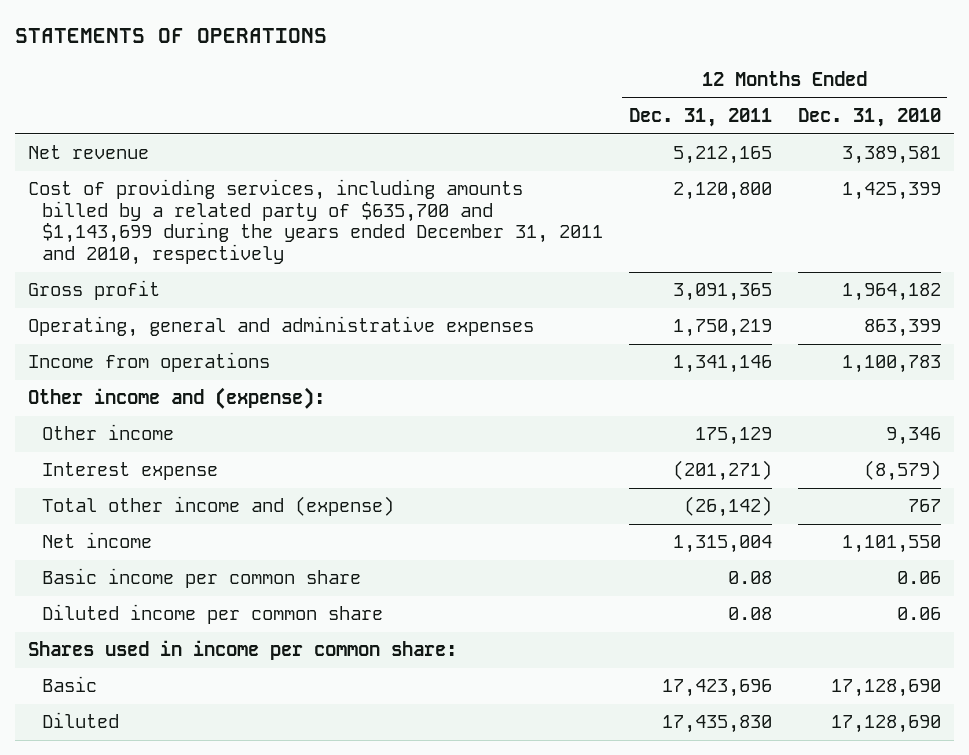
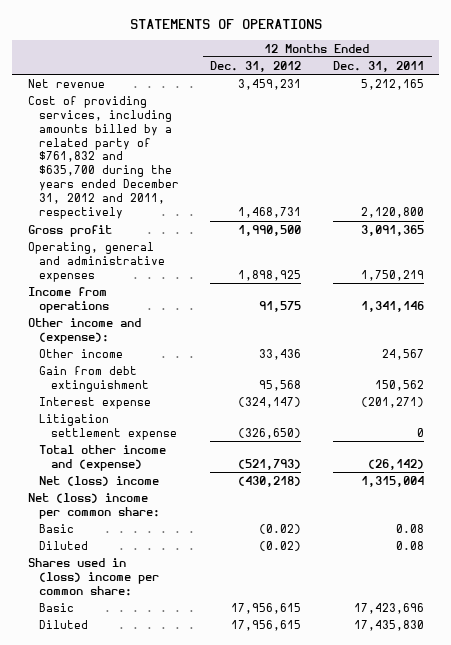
- | 12 Months Ended Dec. 31, 2011 | 12 Months Ended Dec. 31, 2010
+ | 12 Months Ended Dec. 31, 2012 | 12 Months Ended Dec. 31, 2011
- Cost of providing services, including amounts billed by a related party of $635,700 and $1,143,699 during the years ended December 31, 2011 and 2010, respectively | 2,120,800 | 1,425,399
+ Cost of providing services, including amounts billed by a related party of $761,832 and $635,700 during the years ended December 31, 2012 and 2011, respectively | 1,468,731 | 2,120,800
- Other income | 175,129 | 9,346
+ Other income | 33,436 | 24,567
+ Gain from debt extinguishment | 95,568 | 150,562
+ Litigation settlement expense | (326,650) | 0
- Net income | 1,315,004 | 1,101,550
- Basic income per common share | 0.08 | 0.06
- Diluted income per common share | 0.08 | 0.06
- Shares used in income per common share:
+ Net (loss) income | (430,218) | 1,315,004
+ Net (loss) income per common share:
+ Basic | (0.02) | 0.08
+ Diluted | (0.02) | 0.08
+ Shares used in (loss) income per common share:

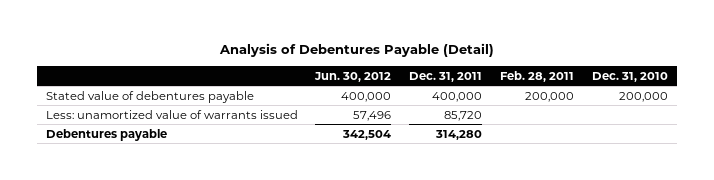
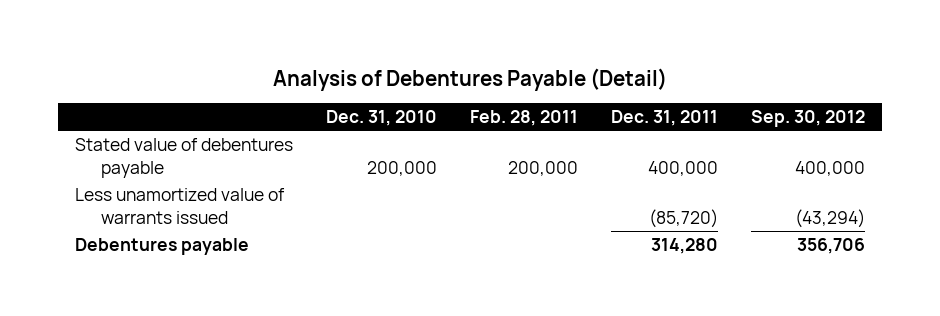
- | Jun. 30, 2012 | Dec. 31, 2011 | Feb. 28, 2011 | Dec. 31, 2010
+ | Dec. 31, 2010 | Feb. 28, 2011 | Dec. 31, 2011 | Sep. 30, 2012
- Less: unamortized value of warrants issued | 57,496 | 85,720 | |
+ Less unamortized value of warrants issued | | | (85,720) | (43,294)

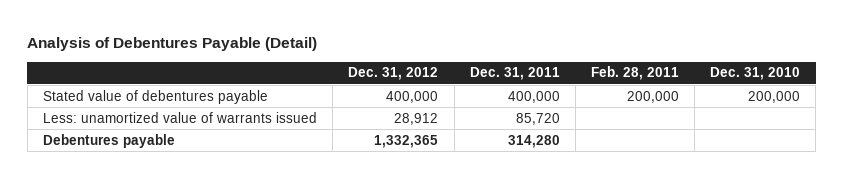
- | Dec. 31, 2010 | Feb. 28, 2011 | Dec. 31, 2011 | Sep. 30, 2012
+ | Dec. 31, 2012 | Dec. 31, 2011 | Feb. 28, 2011 | Dec. 31, 2010
- Less unamortized value of warrants issued | | | (85,720) | (43,294)
+ Less: unamortized value of warrants issued | 28,912 | 85,720 | |

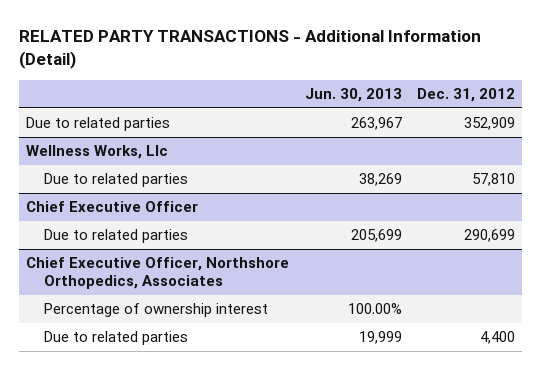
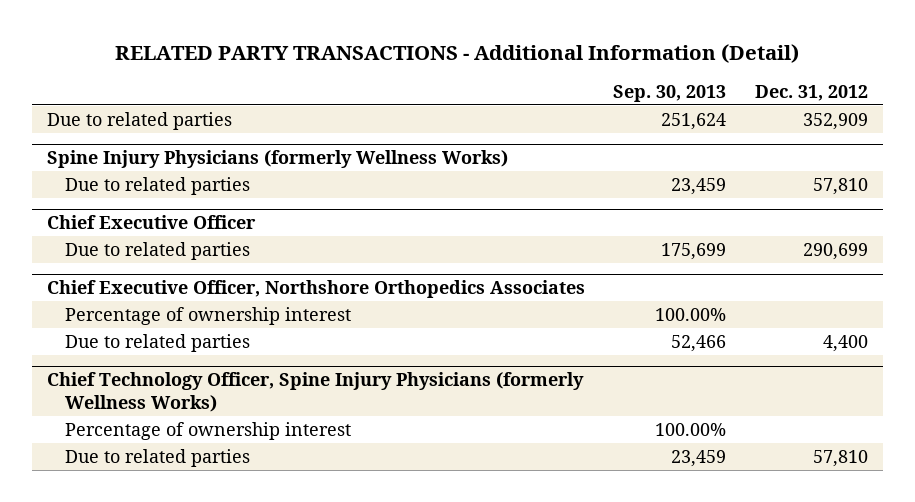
- | Jun. 30, 2013 | Dec. 31, 2012
+ | Sep. 30, 2013 | Dec. 31, 2012
- Wellness Works, Llc
+ Spine Injury Physicians (formerly Wellness Works)
- Chief Executive Officer, Northshore Orthopedics, Associates
+ Chief Executive Officer, Northshore Orthopedics Associates
+ Chief Technology Officer, Spine Injury Physicians (formerly Wellness Works)
+ Percentage of ownership interest | 100.00% |
+ Due to related parties | 23,459 | 57,810

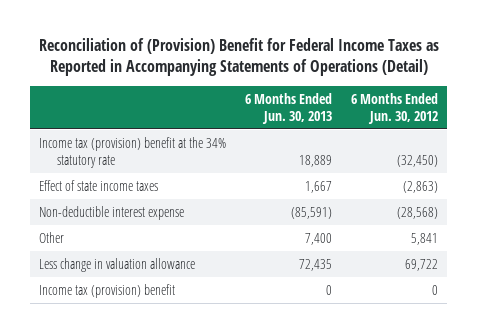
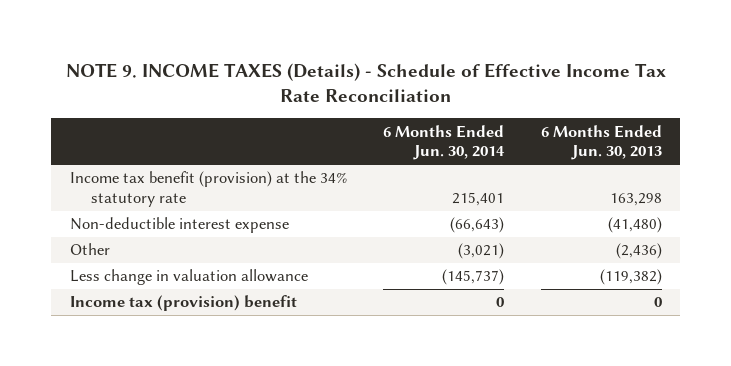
- Reconciliation of (Provision) Benefit for Federal Income Taxes as Reported in Accompanying Statements of Operations (Detail)
+ NOTE 9. INCOME TAXES (Details) - Schedule of Effective Income Tax Rate Reconciliation
- | 6 Months Ended Jun. 30, 2013 | 6 Months Ended Jun. 30, 2012
+ | 6 Months Ended Jun. 30, 2014 | 6 Months Ended Jun. 30, 2013
- Income tax (provision) benefit at the 34% statutory rate | 18,889 | (32,450)
- Effect of state income taxes | 1,667 | (2,863)
- Non-deductible interest expense | (85,591) | (28,568)
- Other | 7,400 | 5,841
- Less change in valuation allowance | 72,435 | 69,722
+ Income tax benefit (provision) at the 34% statutory rate | 215,401 | 163,298
+ Non-deductible interest expense | (66,643) | (41,480)
+ Other | (3,021) | (2,436)
+ Less change in valuation allowance | (145,737) | (119,382)

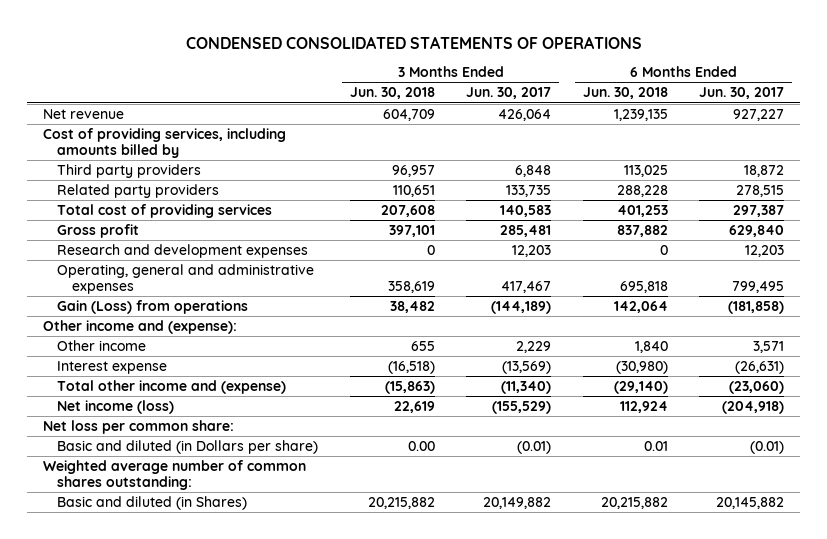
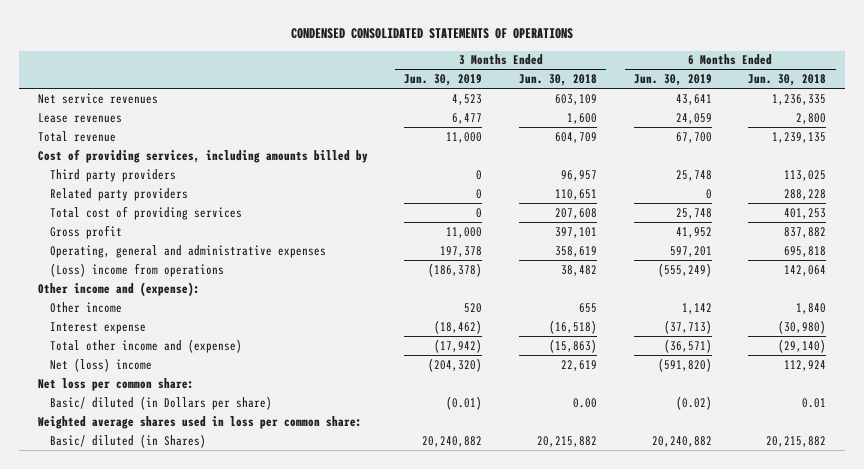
- | 3 Months Ended Jun. 30, 2018 | 3 Months Ended Jun. 30, 2017 | 6 Months Ended Jun. 30, 2018 | 6 Months Ended Jun. 30, 2017
+ | 3 Months Ended Jun. 30, 2019 | 3 Months Ended Jun. 30, 2018 | 6 Months Ended Jun. 30, 2019 | 6 Months Ended Jun. 30, 2018
- Net revenue | 604,709 | 426,064 | 1,239,135 | 927,227
+ Net service revenues | 4,523 | 603,109 | 43,641 | 1,236,335
+ Lease revenues | 6,477 | 1,600 | 24,059 | 2,800
+ Total revenue | 11,000 | 604,709 | 67,700 | 1,239,135
- Research and development expenses | 0 | 12,203 | 0 | 12,203
- Gain (Loss) from operations | 38,482 | (144,189) | 142,064 | (181,858)
+ (Loss) income from operations | (186,378) | 38,482 | (555,249) | 142,064
- Net income (loss) | 22,619 | (155,529) | 112,924 | (204,918)
+ Net (loss) income | (204,320) | 22,619 | (591,820) | 112,924
- Basic and diluted (in Dollars per share) | 0.00 | (0.01) | 0.01 | (0.01)
- Weighted average number of common shares outstanding:
- Basic and diluted (in Shares) | 20,215,882 | 20,149,882 | 20,215,882 | 20,145,882
+ Basic/ diluted (in Dollars per share) | (0.01) | 0.00 | (0.02) | 0.01
+ Weighted average shares used in loss per common share:
+ Basic/ diluted (in Shares) | 20,240,882 | 20,215,882 | 20,240,882 | 20,215,882

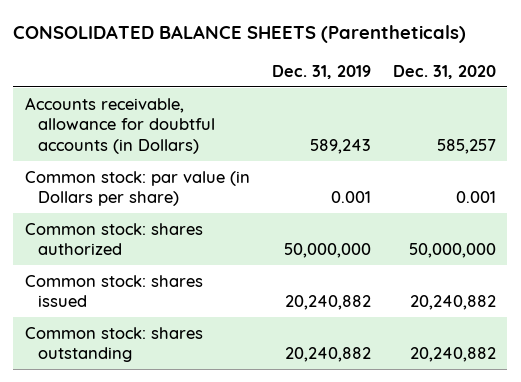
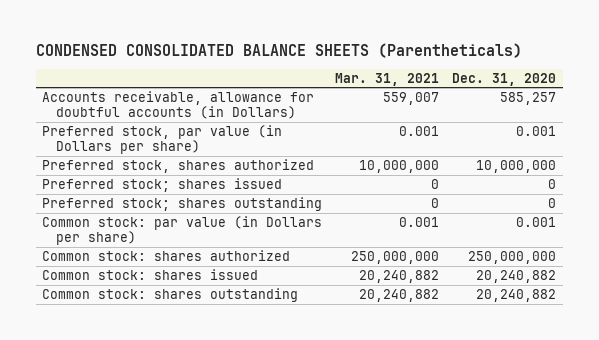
- CONSOLIDATED BALANCE SHEETS (Parentheticals)
+ CONDENSED CONSOLIDATED BALANCE SHEETS (Parentheticals)
- | Dec. 31, 2019 | Dec. 31, 2020
+ | Mar. 31, 2021 | Dec. 31, 2020
+ Preferred stock, par value (in Dollars per share) | 0.001 | 0.001
+ Preferred stock, shares authorized | 10,000,000 | 10,000,000
+ Preferred stock; shares issued | 0 | 0
+ Preferred stock; shares outstanding | 0 | 0
- Common stock: shares authorized | 50,000,000 | 50,000,000
+ Common stock: shares authorized | 250,000,000 | 250,000,000

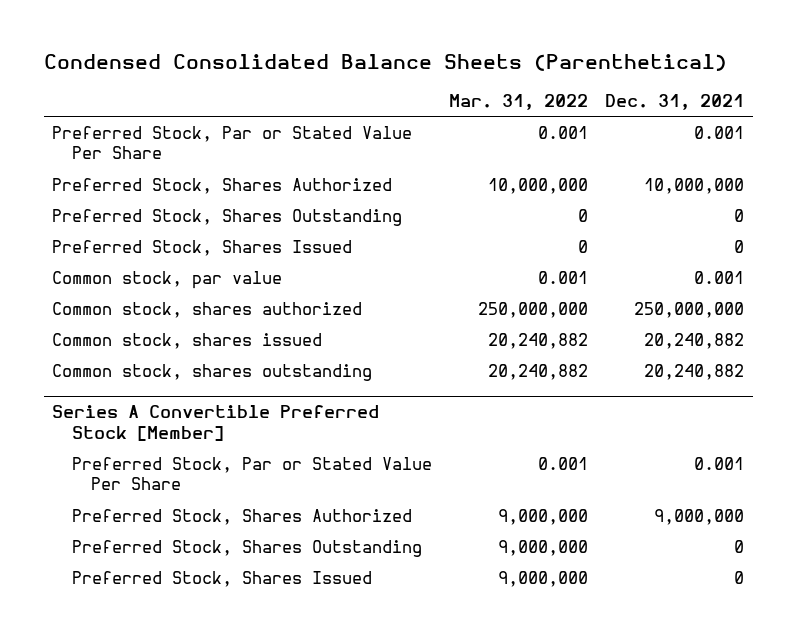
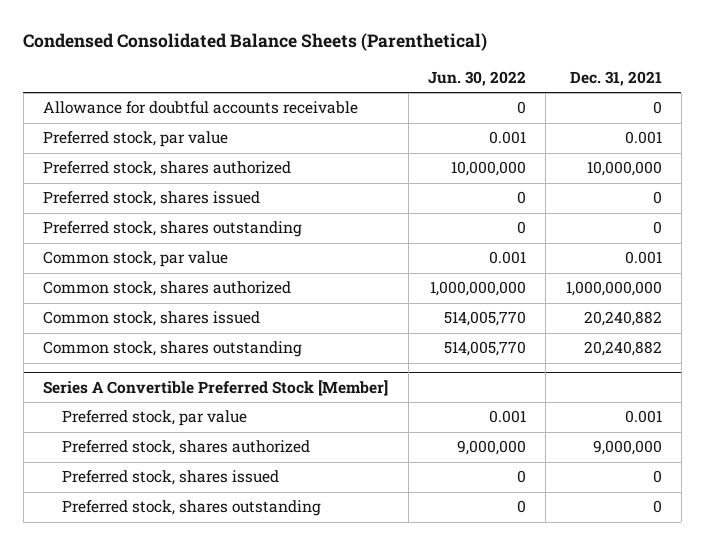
- | Mar. 31, 2022 | Dec. 31, 2021
+ | Jun. 30, 2022 | Dec. 31, 2021
- Preferred Stock, Par or Stated Value Per Share | 0.001 | 0.001
- Preferred Stock, Shares Authorized | 10,000,000 | 10,000,000
- Preferred Stock, Shares Outstanding | 0 | 0
- Preferred Stock, Shares Issued | 0 | 0
+ Allowance for doubtful accounts receivable | 0 | 0
+ Preferred stock, par value | 0.001 | 0.001
+ Preferred stock, shares authorized | 10,000,000 | 10,000,000
+ Preferred stock, shares issued | 0 | 0
+ Preferred stock, shares outstanding | 0 | 0
- Common stock, shares authorized | 250,000,000 | 250,000,000
+ Common stock, shares authorized | 1,000,000,000 | 1,000,000,000
@ Series A Convertible Preferred Stock [Member]
- Preferred Stock, Par or Stated Value Per Share | 0.001 | 0.001
- Preferred Stock, Shares Authorized | 9,000,000 | 9,000,000
- Preferred Stock, Shares Outstanding | 9,000,000 | 0
- Preferred Stock, Shares Issued | 9,000,000 | 0
+ Preferred stock, par value | 0.001 | 0.001
+ Preferred stock, shares authorized | 9,000,000 | 9,000,000
+ Preferred stock, shares issued | 0 | 0
+ Preferred stock, shares outstanding | 0 | 0

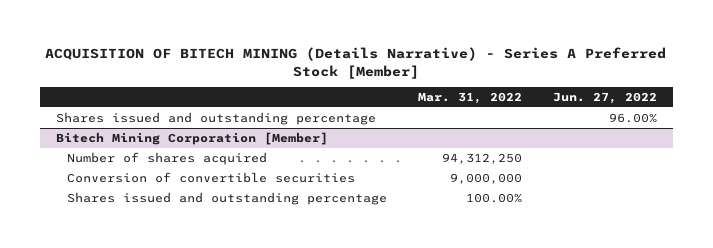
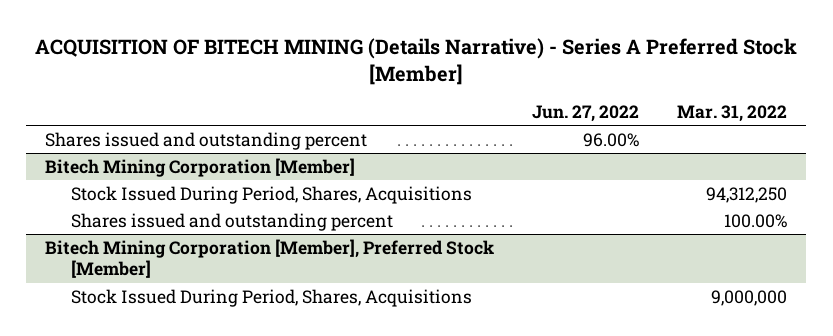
- | Mar. 31, 2022 | Jun. 27, 2022
+ | Jun. 27, 2022 | Mar. 31, 2022
- Shares issued and outstanding percentage | | 96.00%
+ Shares issued and outstanding percent | 96.00% |
@ Bitech Mining Corporation [Member]
- Number of shares acquired | 94,312,250 |
- Conversion of convertible securities | 9,000,000 |
- Shares issued and outstanding percentage | 100.00% |
+ Stock Issued During Period, Shares, Acquisitions | | 94,312,250
+ Shares issued and outstanding percent | | 100.00%
+ Bitech Mining Corporation [Member], Preferred Stock [Member]
+ Stock Issued During Period, Shares, Acquisitions | | 9,000,000

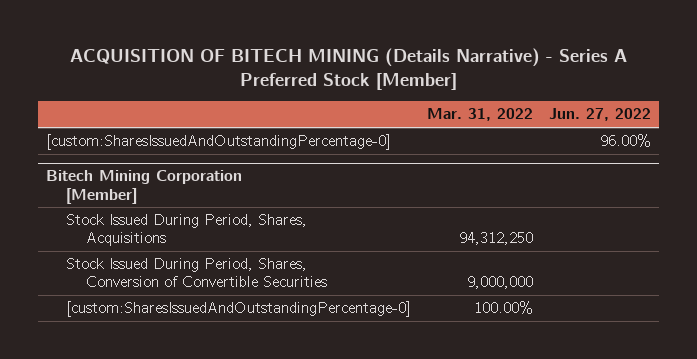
- | Jun. 27, 2022 | Mar. 31, 2022
+ | Mar. 31, 2022 | Jun. 27, 2022
- Shares issued and outstanding percent | 96.00% |
+ [custom:SharesIssuedAndOutstandingPercentage-0] | | 96.00%
@ Bitech Mining Corporation [Member]
- Shares issued and outstanding percent | | 100.00%
- Bitech Mining Corporation [Member], Preferred Stock [Member]
- Stock Issued During Period, Shares, Acquisitions | | 9,000,000
@ Bitech Mining Corporation [Member]
+ Stock Issued During Period, Shares, Conversion of Convertible Securities | 9,000,000 |
+ [custom:SharesIssuedAndOutstandingPercentage-0] | 100.00% |

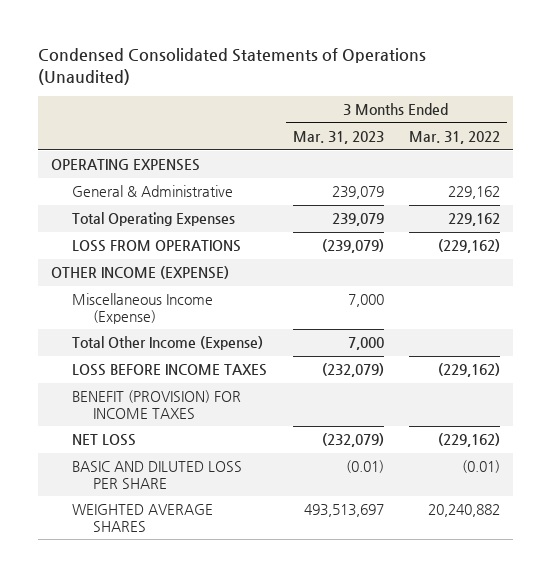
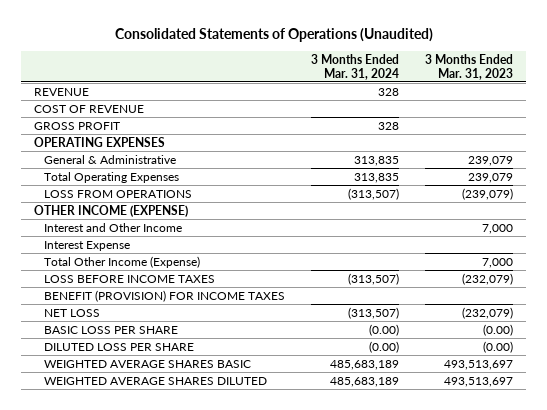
- Condensed Consolidated Statements of Operations (Unaudited)
+ Consolidated Statements of Operations (Unaudited)
- | 3 Months Ended Mar. 31, 2023 | 3 Months Ended Mar. 31, 2022
+ | 3 Months Ended Mar. 31, 2024 | 3 Months Ended Mar. 31, 2023
+ REVENUE | 328 |
+ COST OF REVENUE
+ GROSS PROFIT | 328 |
- Miscellaneous Income (Expense) | 7,000 |
+ Interest and Other Income | | 7,000
+ Interest Expense
- BASIC AND DILUTED LOSS PER SHARE | (0.01) | (0.01)
- WEIGHTED AVERAGE SHARES | 493,513,697 | 20,240,882
+ BASIC LOSS PER SHARE | (0.00) | (0.00)
+ DILUTED LOSS PER SHARE | (0.00) | (0.00)
+ WEIGHTED AVERAGE SHARES BASIC | 485,683,189 | 493,513,697
+ WEIGHTED AVERAGE SHARES DILUTED | 485,683,189 | 493,513,697

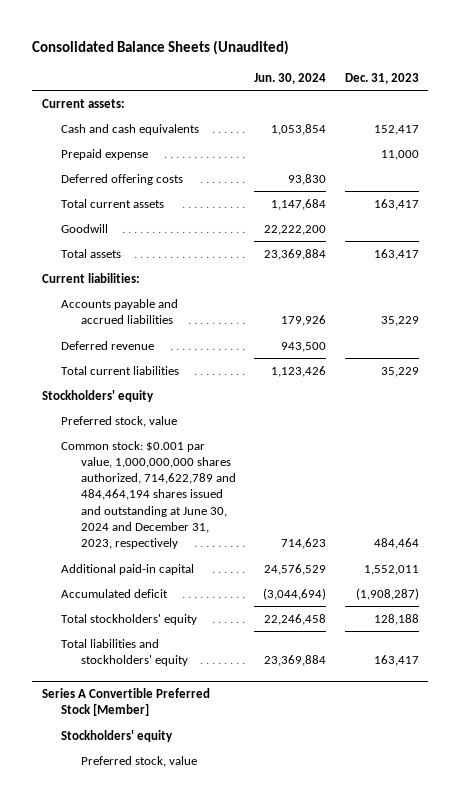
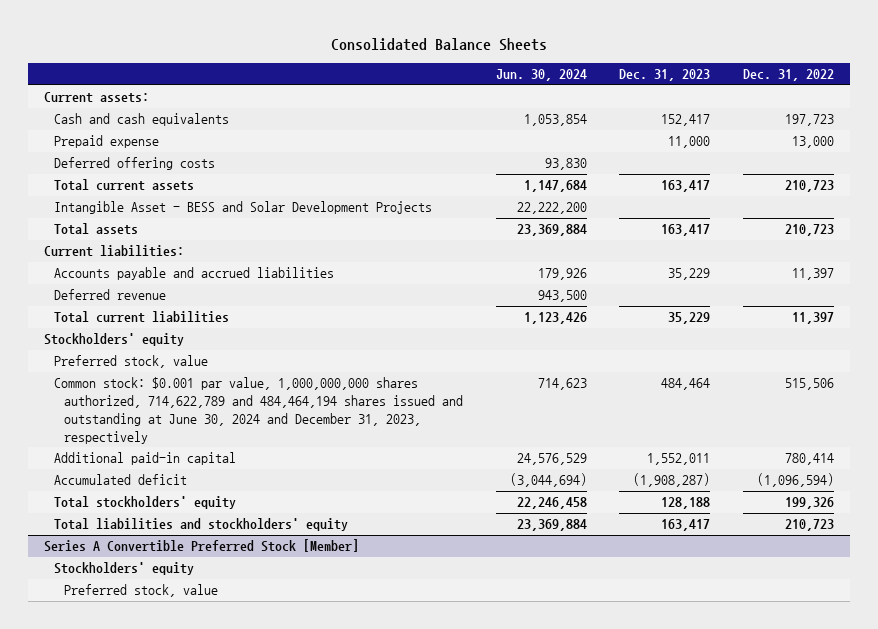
- Consolidated Balance Sheets (Unaudited)
+ Consolidated Balance Sheets
- | Jun. 30, 2024 | Dec. 31, 2023
+ | Jun. 30, 2024 | Dec. 31, 2023 | Dec. 31, 2022
- Goodwill | 22,222,200 |
+ Intangible Asset - BESS and Solar Development Projects | 22,222,200 | |

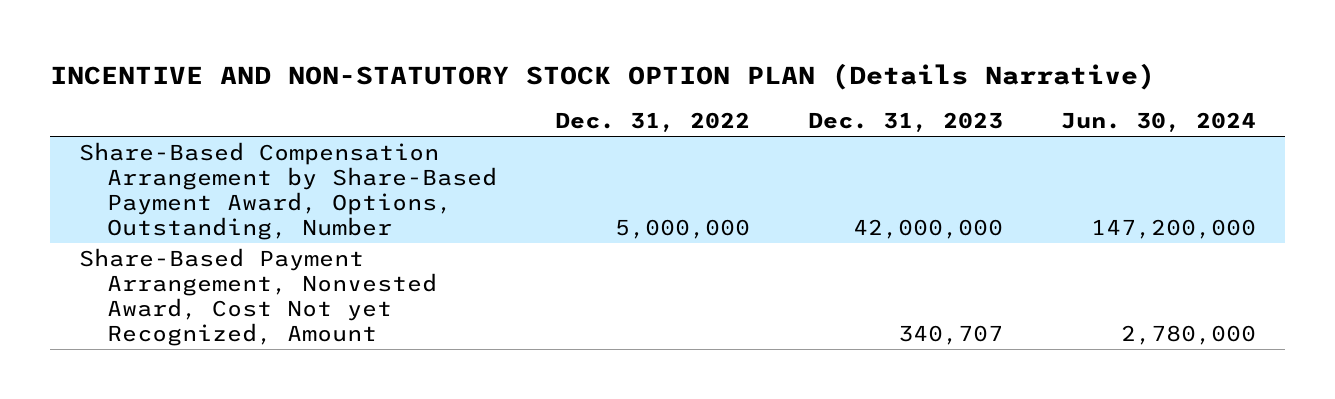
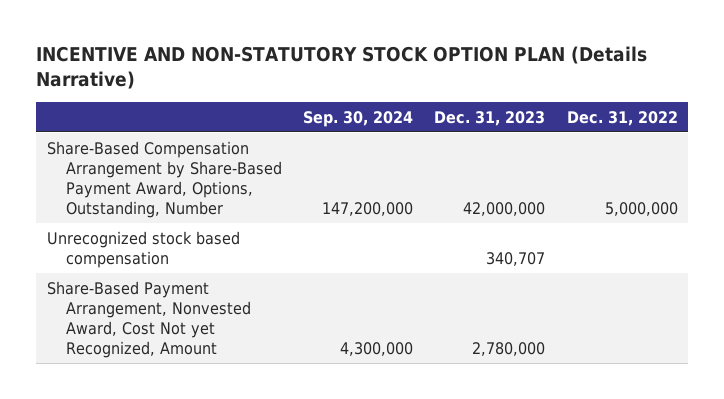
- | Dec. 31, 2022 | Dec. 31, 2023 | Jun. 30, 2024
+ | Sep. 30, 2024 | Dec. 31, 2023 | Dec. 31, 2022
- Share-Based Payment Arrangement, Nonvested Award, Cost Not yet Recognized, Amount | | 340,707 | 2,780,000
+ Unrecognized stock based compensation | | 340,707 |
+ Share-Based Payment Arrangement, Nonvested Award, Cost Not yet Recognized, Amount | 4,300,000 | 2,780,000 |

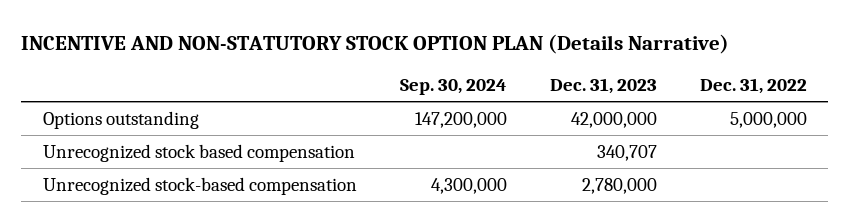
- Share-Based Compensation Arrangement by Share-Based Payment Award, Options, Outstanding, Number | 147,200,000 | 42,000,000 | 5,000,000
+ Options outstanding | 147,200,000 | 42,000,000 | 5,000,000
- Share-Based Payment Arrangement, Nonvested Award, Cost Not yet Recognized, Amount | 4,300,000 | 2,780,000 |
+ Unrecognized stock-based compensation | 4,300,000 | 2,780,000 |

